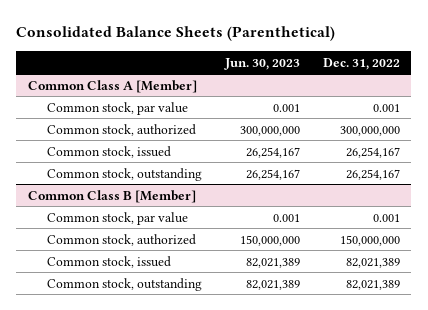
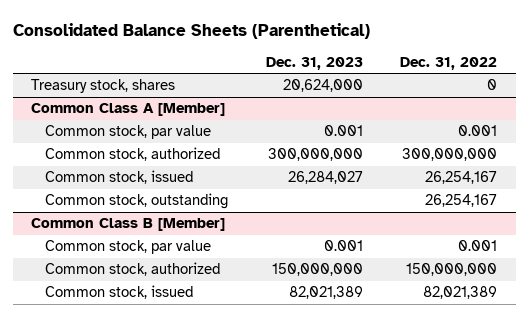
- | Jun. 30, 2023 | Dec. 31, 2022
+ | Dec. 31, 2023 | Dec. 31, 2022
+ Treasury stock, shares | 20,624,000 | 0
@ Common Class B [Member]
- Common stock, outstanding | 82,021,389 | 82,021,389

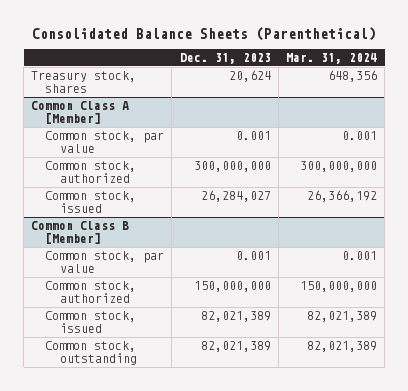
- | Dec. 31, 2023 | Dec. 31, 2022
+ | Dec. 31, 2023 | Mar. 31, 2024
- Treasury stock, shares | 20,624,000 | 0
+ Treasury stock, shares | 20,624 | 648,356
@ Common Class A [Member]
- Common stock, outstanding | | 26,254,167
@ Common Class B [Member]
+ Common stock, outstanding | 82,021,389 | 82,021,389

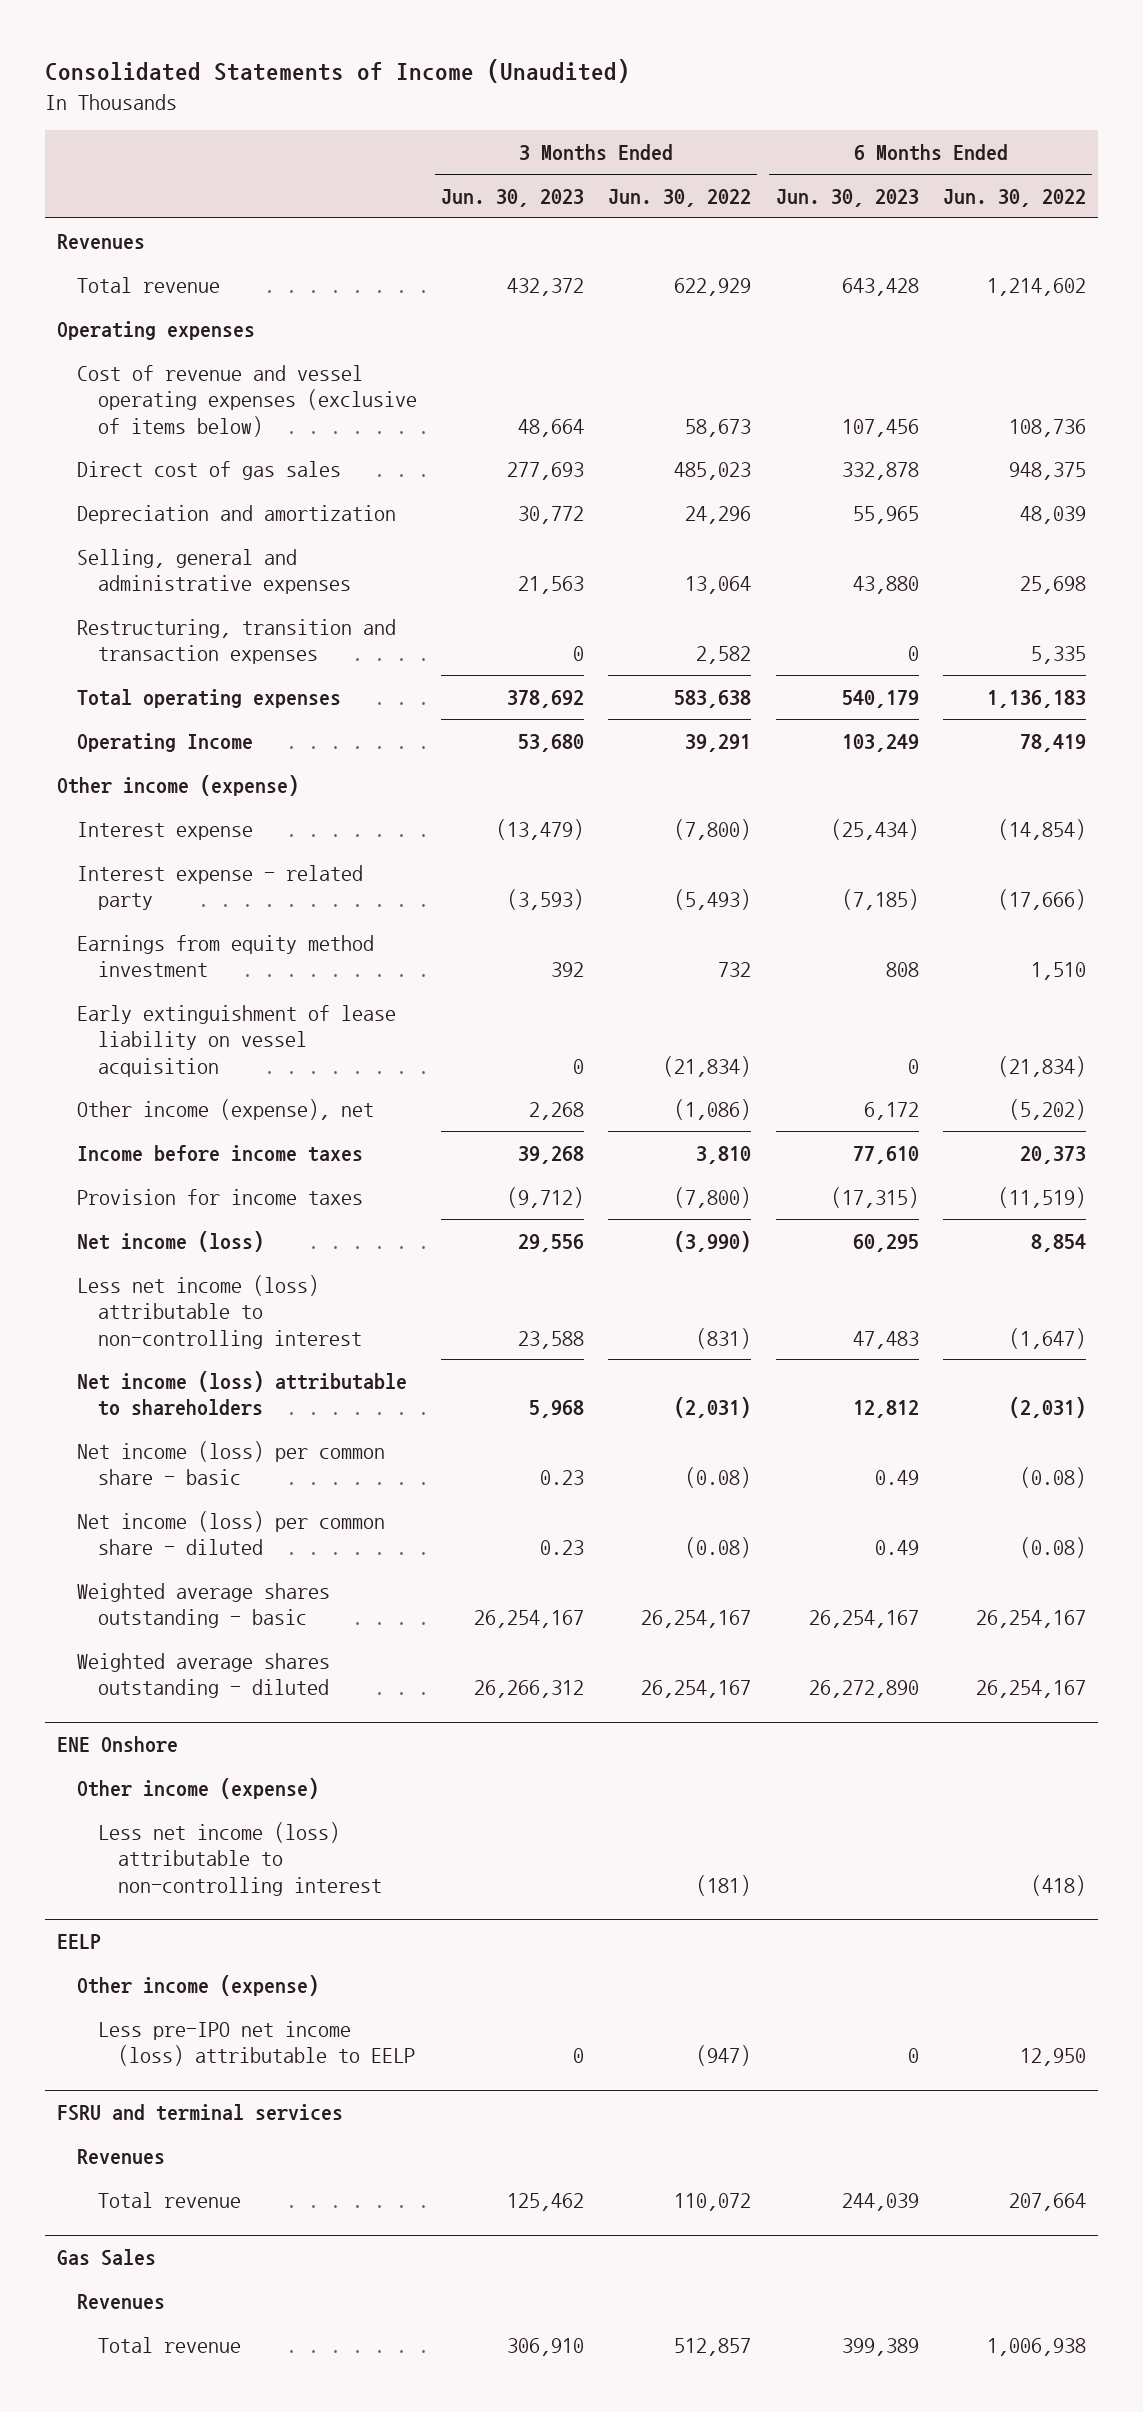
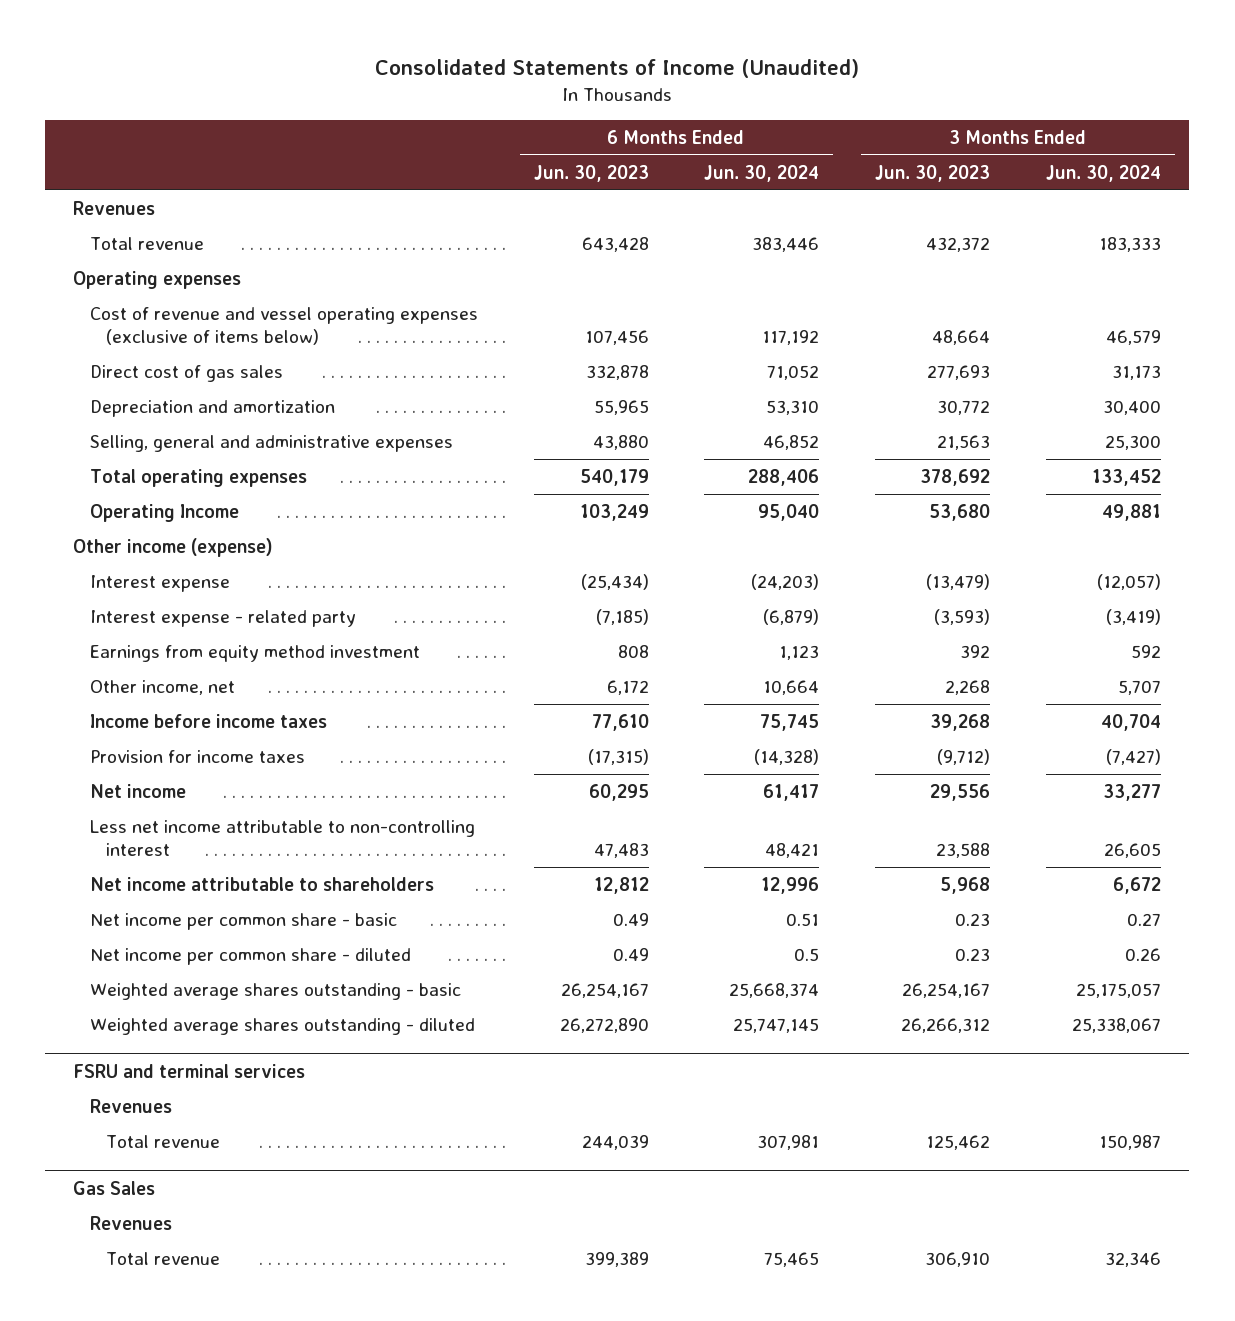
- | 3 Months Ended Jun. 30, 2023 | 3 Months Ended Jun. 30, 2022 | 6 Months Ended Jun. 30, 2023 | 6 Months Ended Jun. 30, 2022
+ | 6 Months Ended Jun. 30, 2023 | 6 Months Ended Jun. 30, 2024 | 3 Months Ended Jun. 30, 2023 | 3 Months Ended Jun. 30, 2024
- Restructuring, transition and transaction expenses | 0 | 2,582 | 0 | 5,335
- Early extinguishment of lease liability on vessel acquisition | 0 | (21,834) | 0 | (21,834)
- Other income (expense), net | 2,268 | (1,086) | 6,172 | (5,202)
+ Other income, net | 6,172 | 10,664 | 2,268 | 5,707
- Net income (loss) | 29,556 | (3,990) | 60,295 | 8,854
- Less net income (loss) attributable to non-controlling interest | 23,588 | (831) | 47,483 | (1,647)
- Net income (loss) attributable to shareholders | 5,968 | (2,031) | 12,812 | (2,031)
- Net income (loss) per common share - basic | 0.23 | (0.08) | 0.49 | (0.08)
- Net income (loss) per common share - diluted | 0.23 | (0.08) | 0.49 | (0.08)
+ Net income | 60,295 | 61,417 | 29,556 | 33,277
+ Less net income attributable to non-controlling interest | 47,483 | 48,421 | 23,588 | 26,605
+ Net income attributable to shareholders | 12,812 | 12,996 | 5,968 | 6,672
+ Net income per common share - basic | 0.49 | 0.51 | 0.23 | 0.27
+ Net income per common share - diluted | 0.49 | 0.5 | 0.23 | 0.26
- ENE Onshore
- Other income (expense)
- Less net income (loss) attributable to non-controlling interest | | (181) | | (418)
- EELP
- Other income (expense)
- Less pre-IPO net income (loss) attributable to EELP | 0 | (947) | 0 | 12,950

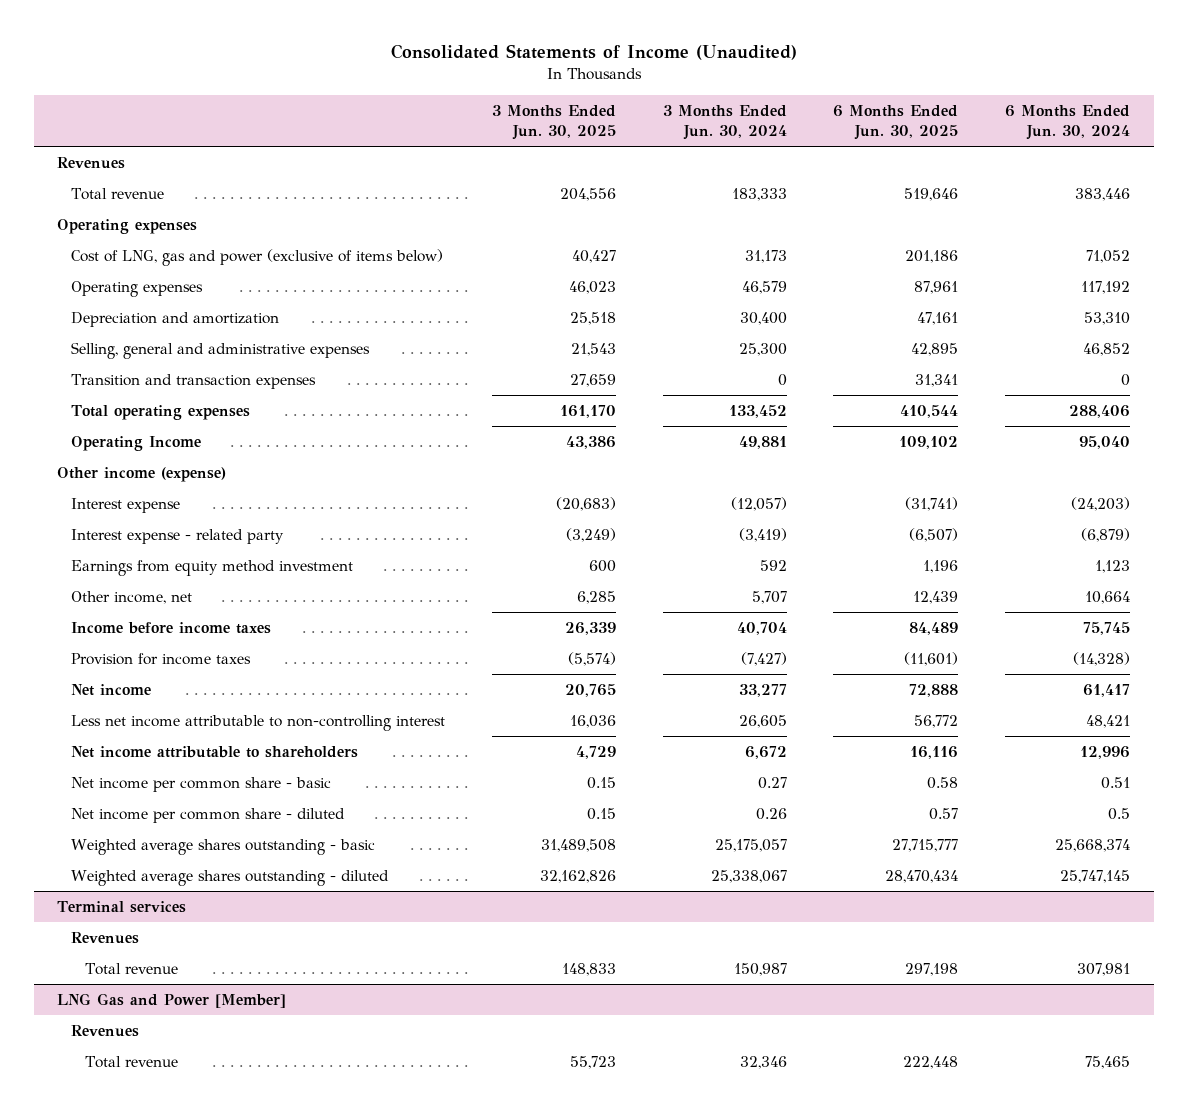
- | 6 Months Ended Jun. 30, 2023 | 6 Months Ended Jun. 30, 2024 | 3 Months Ended Jun. 30, 2023 | 3 Months Ended Jun. 30, 2024
+ | 3 Months Ended Jun. 30, 2025 | 3 Months Ended Jun. 30, 2024 | 6 Months Ended Jun. 30, 2025 | 6 Months Ended Jun. 30, 2024
- Cost of revenue and vessel operating expenses (exclusive of items below) | 107,456 | 117,192 | 48,664 | 46,579
- Direct cost of gas sales | 332,878 | 71,052 | 277,693 | 31,173
+ Cost of LNG, gas and power (exclusive of items below) | 40,427 | 31,173 | 201,186 | 71,052
+ Operating expenses | 46,023 | 46,579 | 87,961 | 117,192
+ Transition and transaction expenses | 27,659 | 0 | 31,341 | 0
- FSRU and terminal services
+ Terminal services
- Gas Sales
+ LNG Gas and Power [Member]

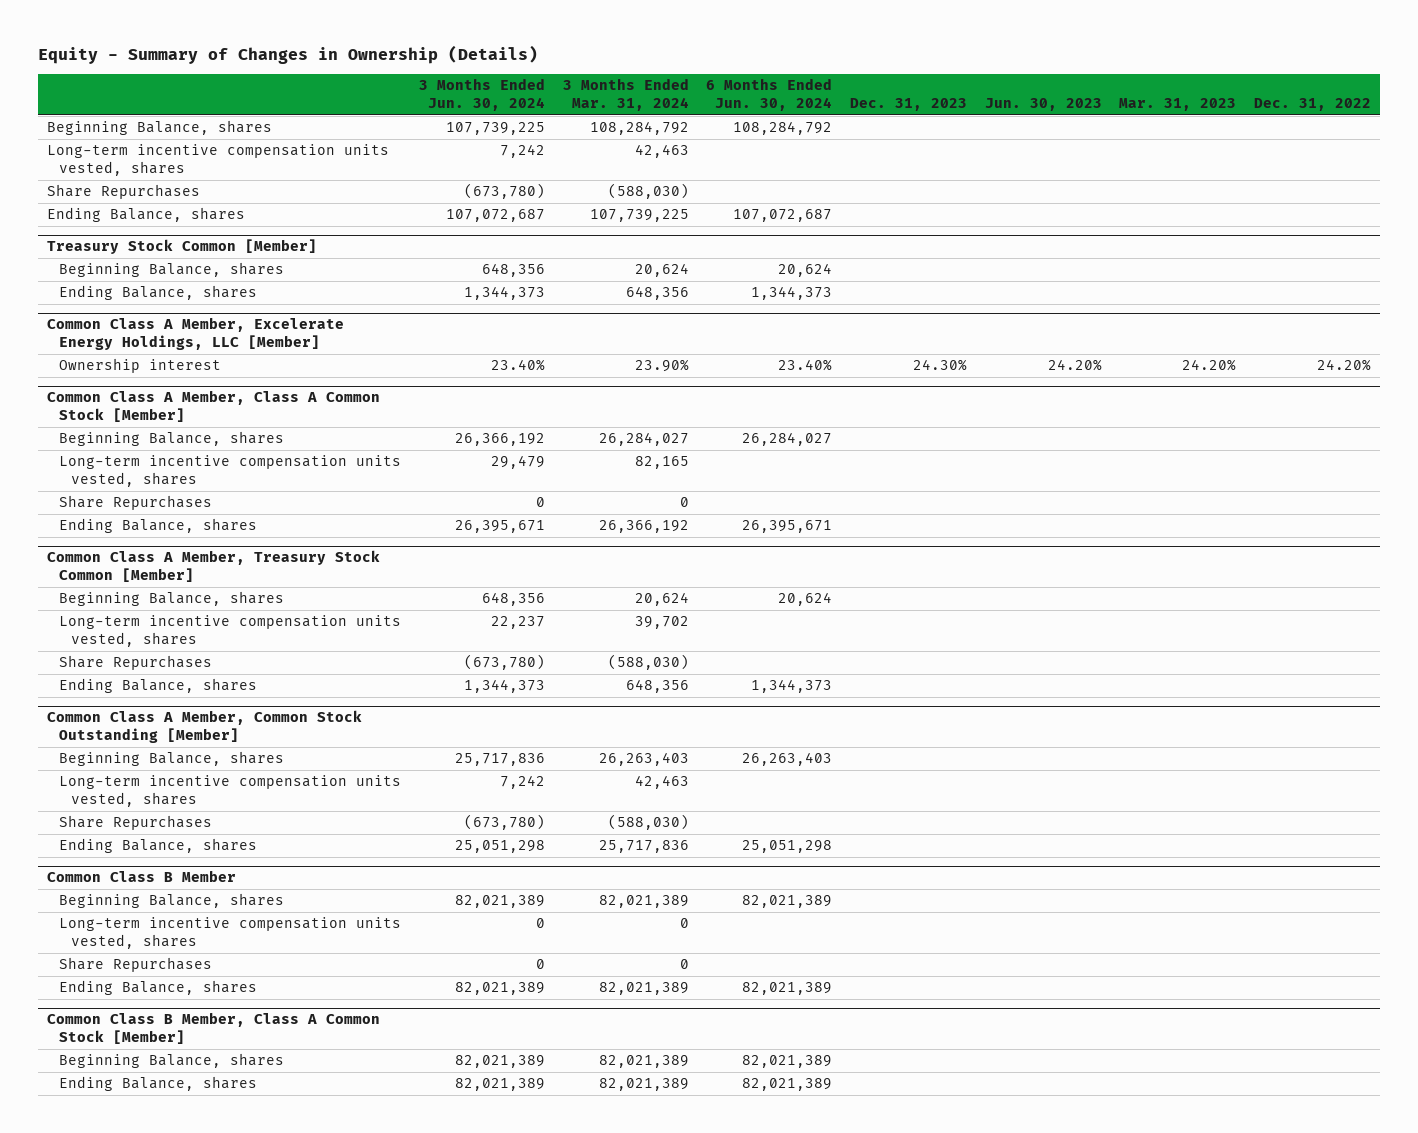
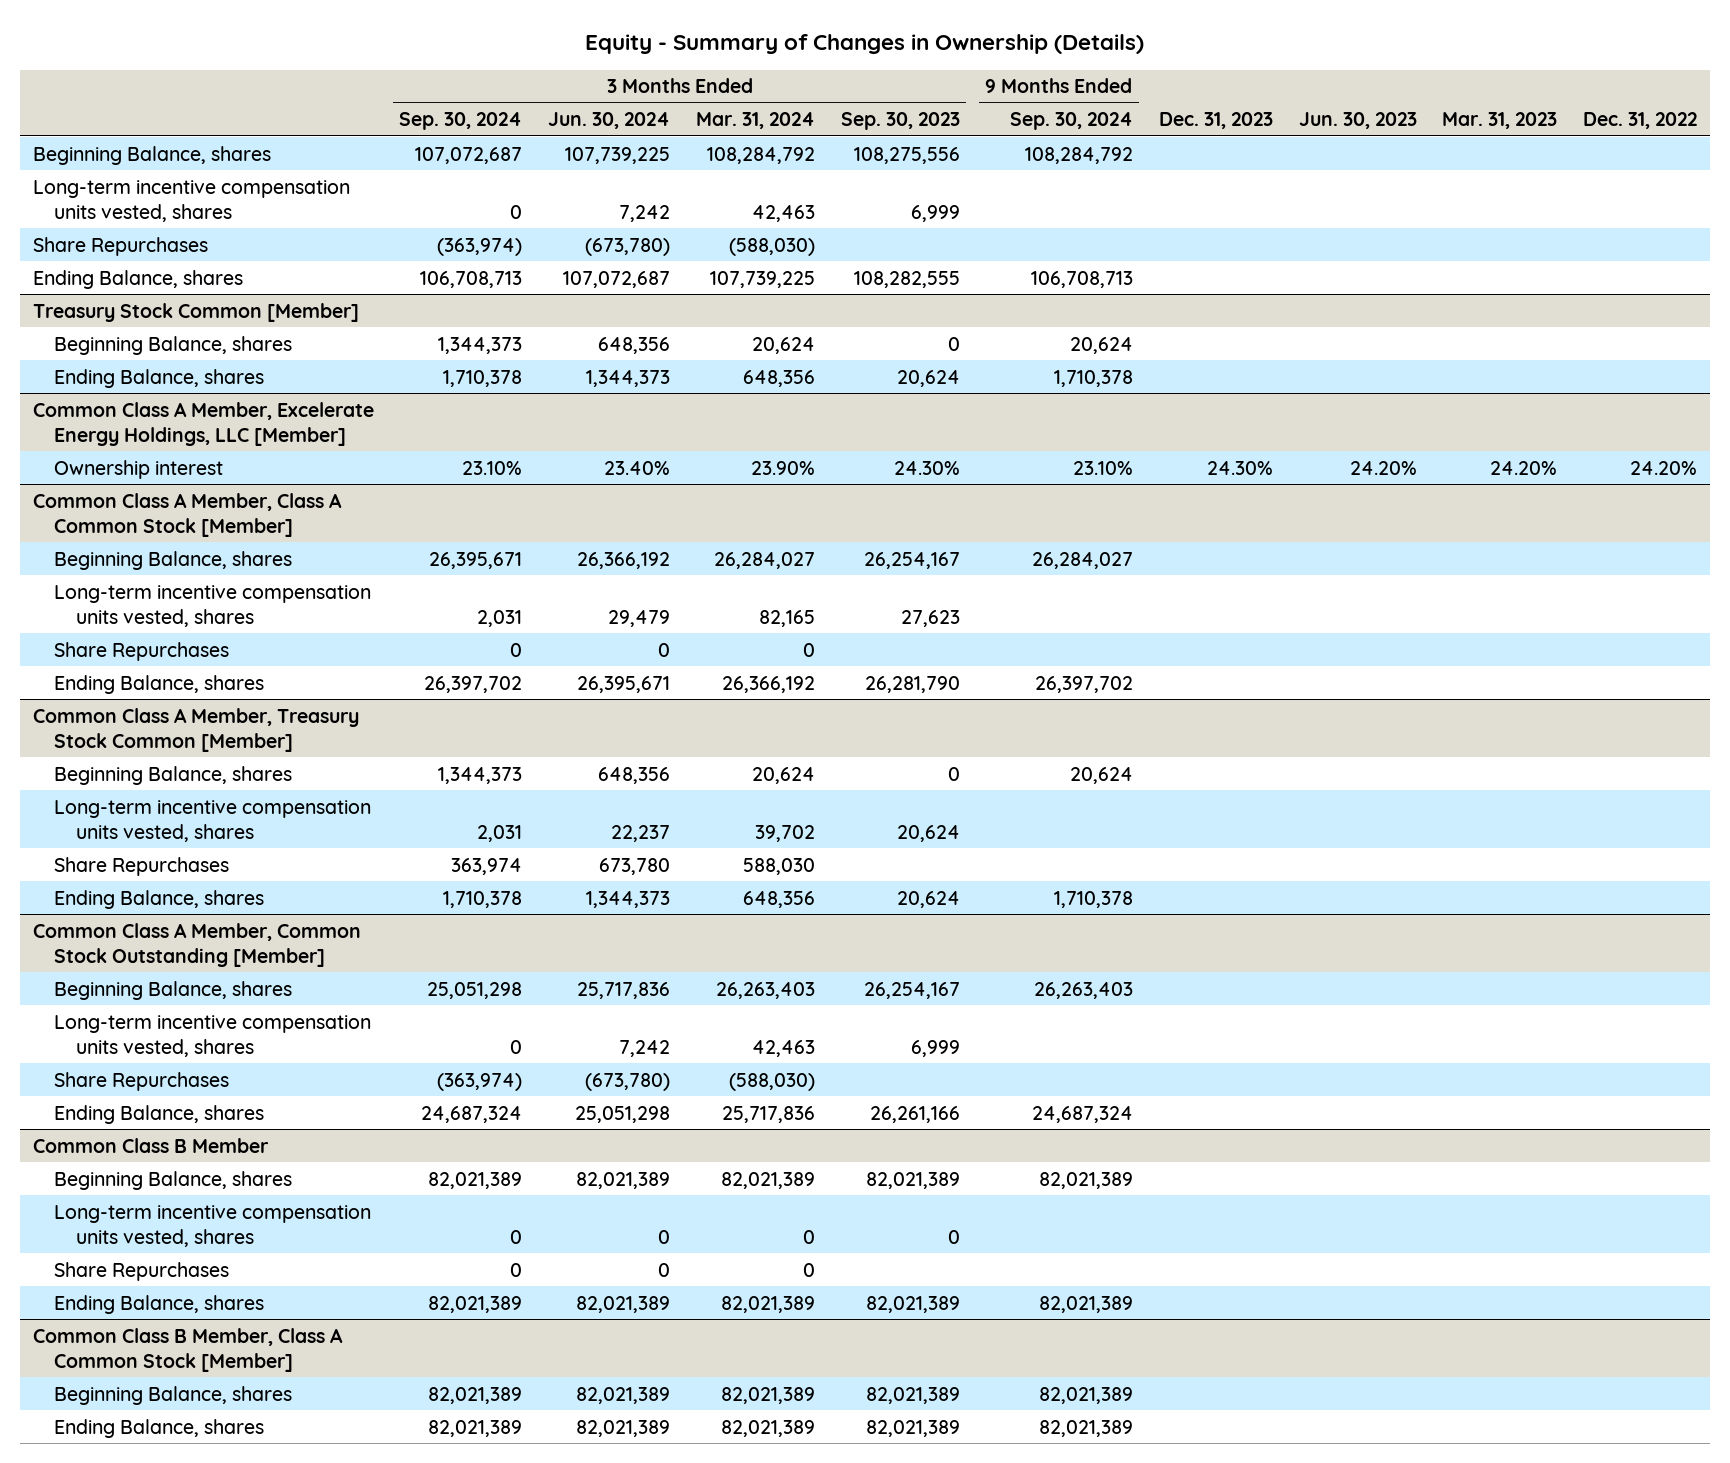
- | 3 Months Ended Jun. 30, 2024 | 3 Months Ended Mar. 31, 2024 | 6 Months Ended Jun. 30, 2024 | Dec. 31, 2023 | Jun. 30, 2023 | Mar. 31, 2023 | Dec. 31, 2022
+ | 3 Months Ended Sep. 30, 2024 | 3 Months Ended Jun. 30, 2024 | 3 Months Ended Mar. 31, 2024 | 3 Months Ended Sep. 30, 2023 | 9 Months Ended Sep. 30, 2024 | Dec. 31, 2023 | Jun. 30, 2023 | Mar. 31, 2023 | Dec. 31, 2022
@ Common Class A Member, Treasury Stock Common [Member]
- Share Repurchases | (673,780) | (588,030) | | | | |
+ Share Repurchases | 363,974 | 673,780 | 588,030 | | | | | |

